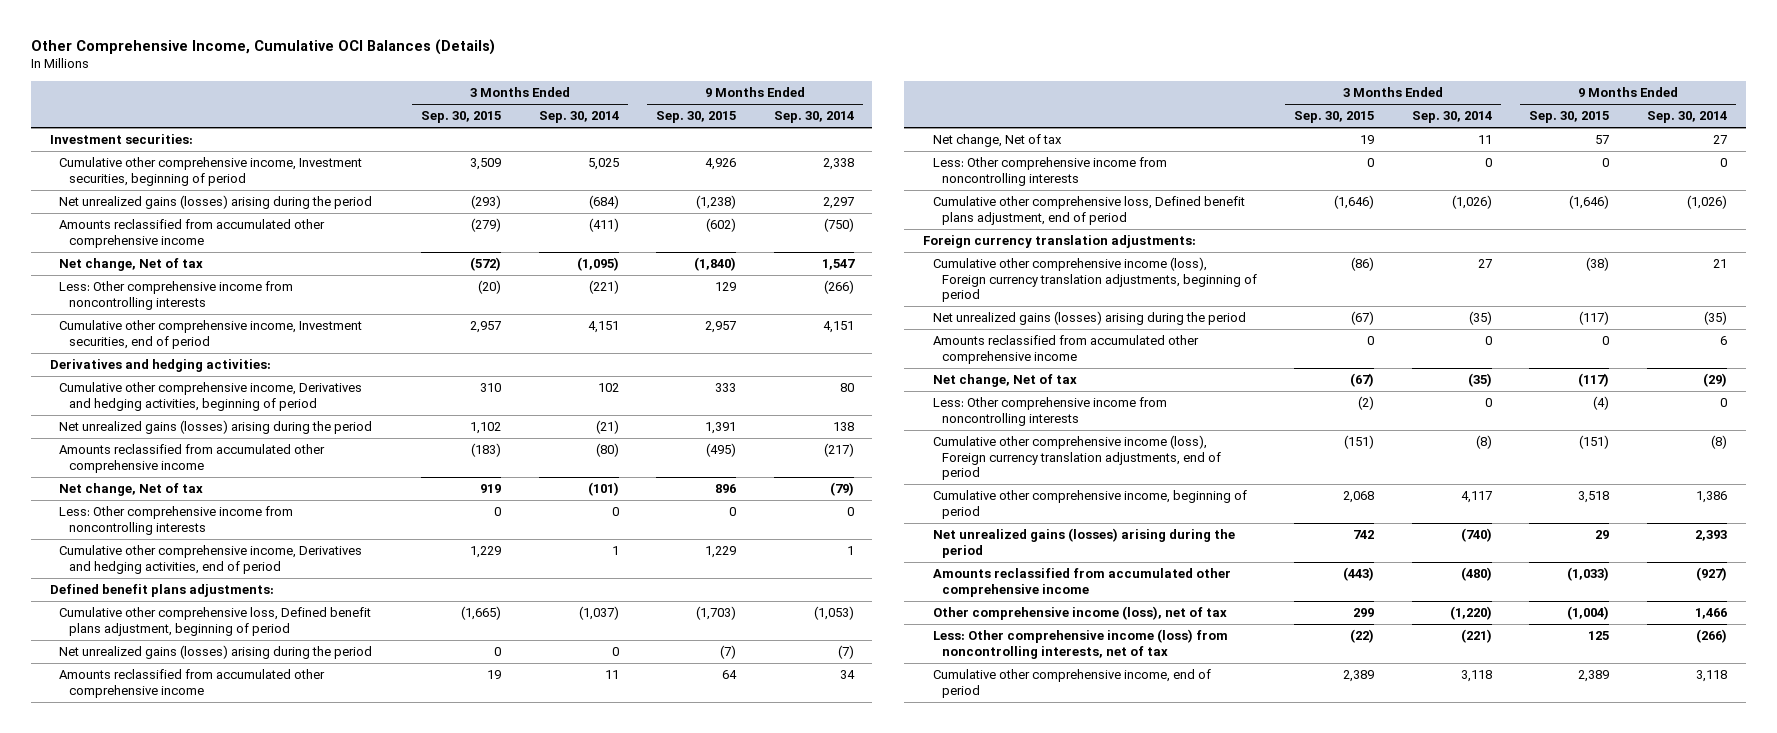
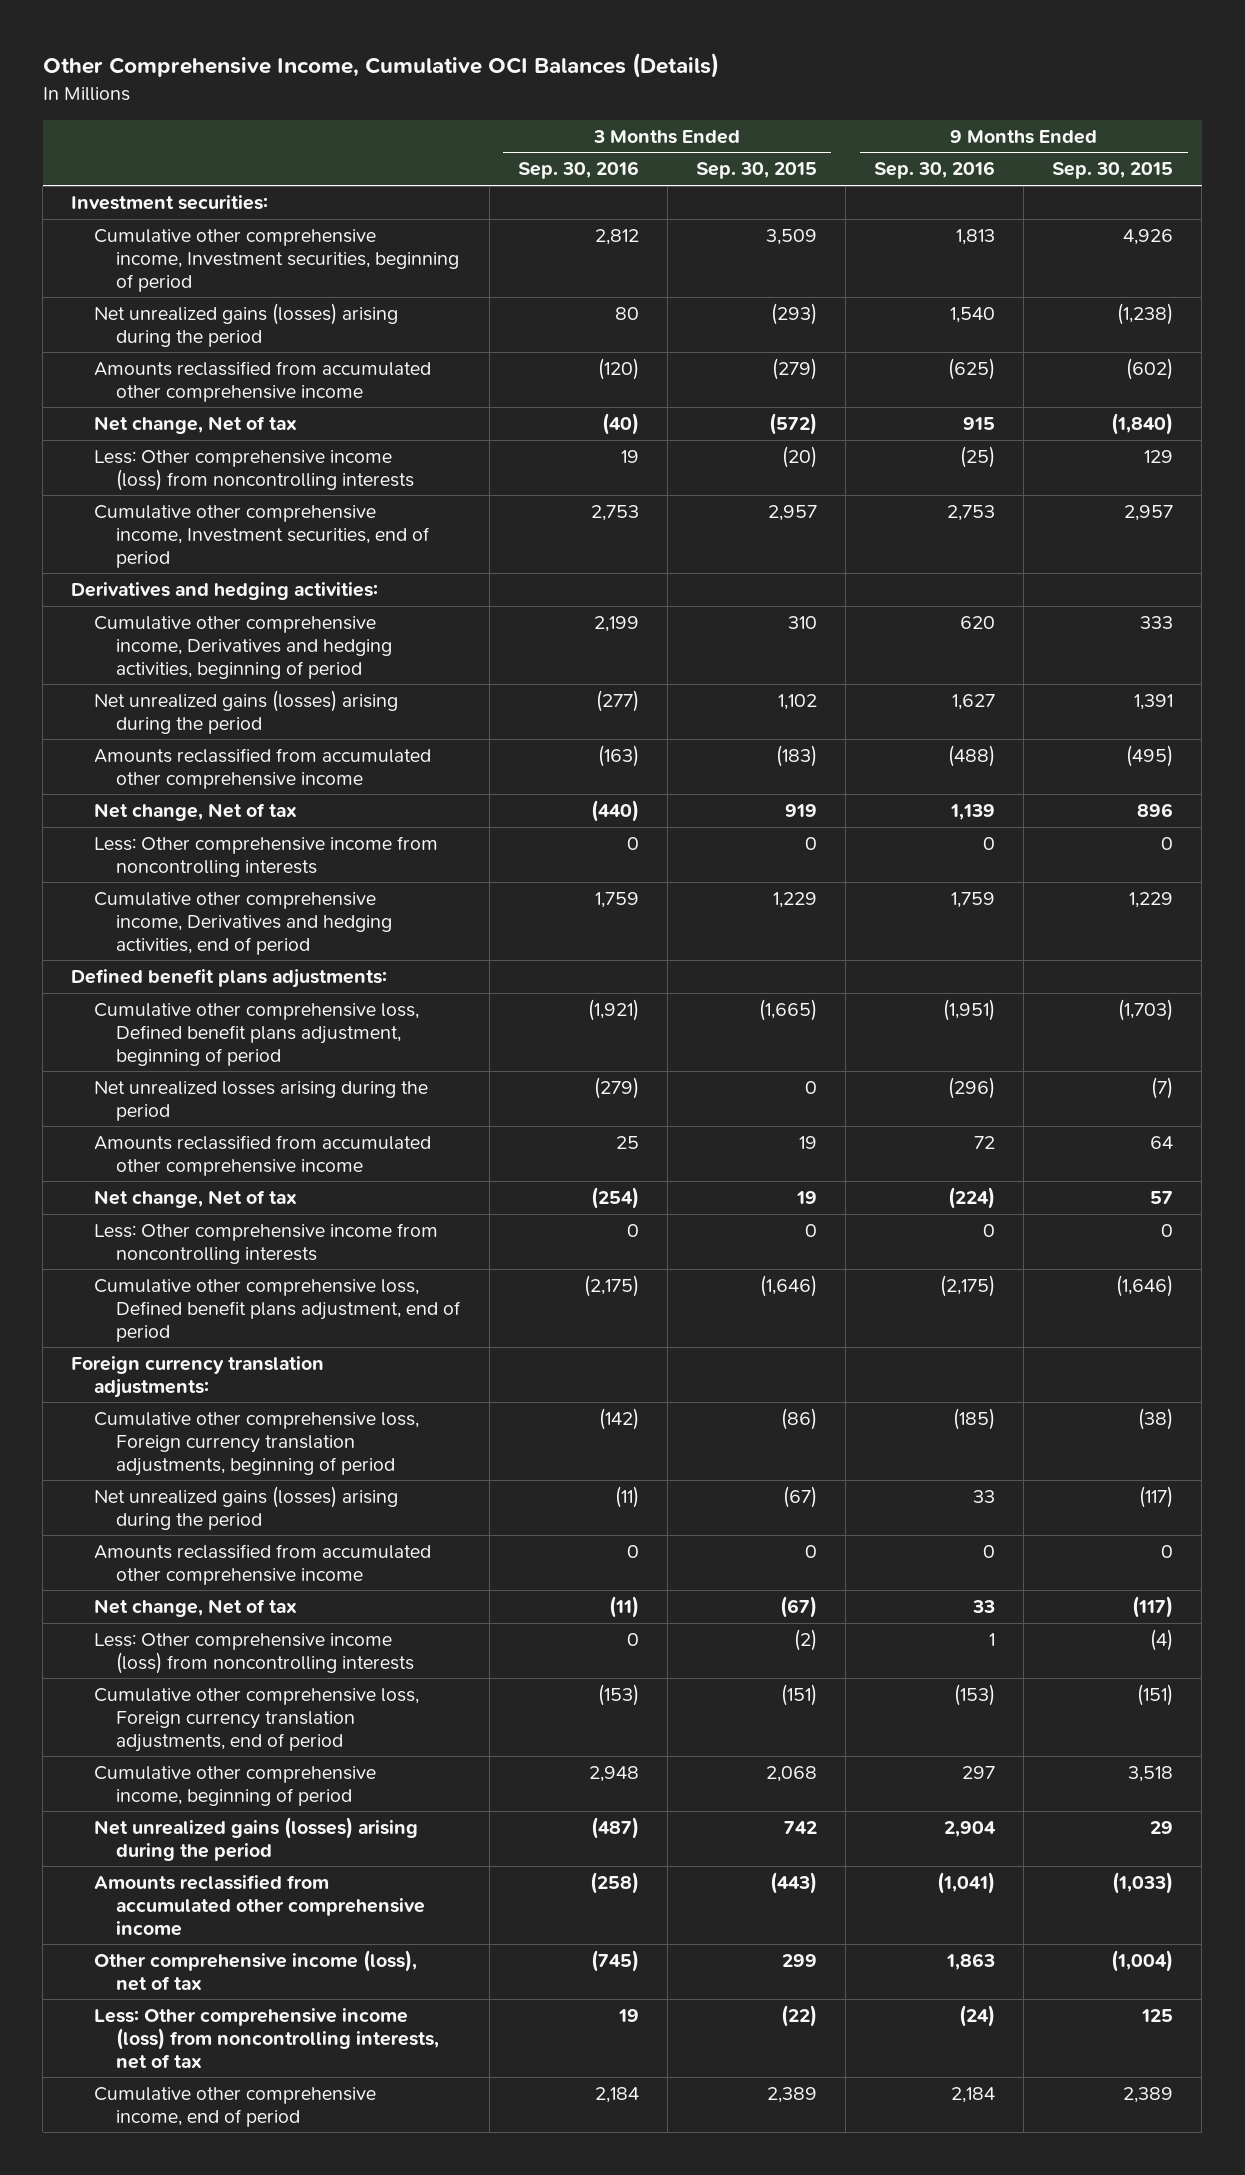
- | 3 Months Ended Sep. 30, 2015 | 3 Months Ended Sep. 30, 2014 | 9 Months Ended Sep. 30, 2015 | 9 Months Ended Sep. 30, 2014
+ | 3 Months Ended Sep. 30, 2016 | 3 Months Ended Sep. 30, 2015 | 9 Months Ended Sep. 30, 2016 | 9 Months Ended Sep. 30, 2015
- Less: Other comprehensive income from noncontrolling interests | (20) | (221) | 129 | (266)
+ Less: Other comprehensive income (loss) from noncontrolling interests | 19 | (20) | (25) | 129
- Net unrealized gains (losses) arising during the period | 0 | 0 | (7) | (7)
+ Net unrealized losses arising during the period | (279) | 0 | (296) | (7)
- Cumulative other comprehensive income (loss), Foreign currency translation adjustments, beginning of period | (86) | 27 | (38) | 21
+ Cumulative other comprehensive loss, Foreign currency translation adjustments, beginning of period | (142) | (86) | (185) | (38)
- Less: Other comprehensive income from noncontrolling interests | (2) | 0 | (4) | 0
- Cumulative other comprehensive income (loss), Foreign currency translation adjustments, end of period | (151) | (8) | (151) | (8)
+ Less: Other comprehensive income (loss) from noncontrolling interests | 0 | (2) | 1 | (4)
+ Cumulative other comprehensive loss, Foreign currency translation adjustments, end of period | (153) | (151) | (153) | (151)

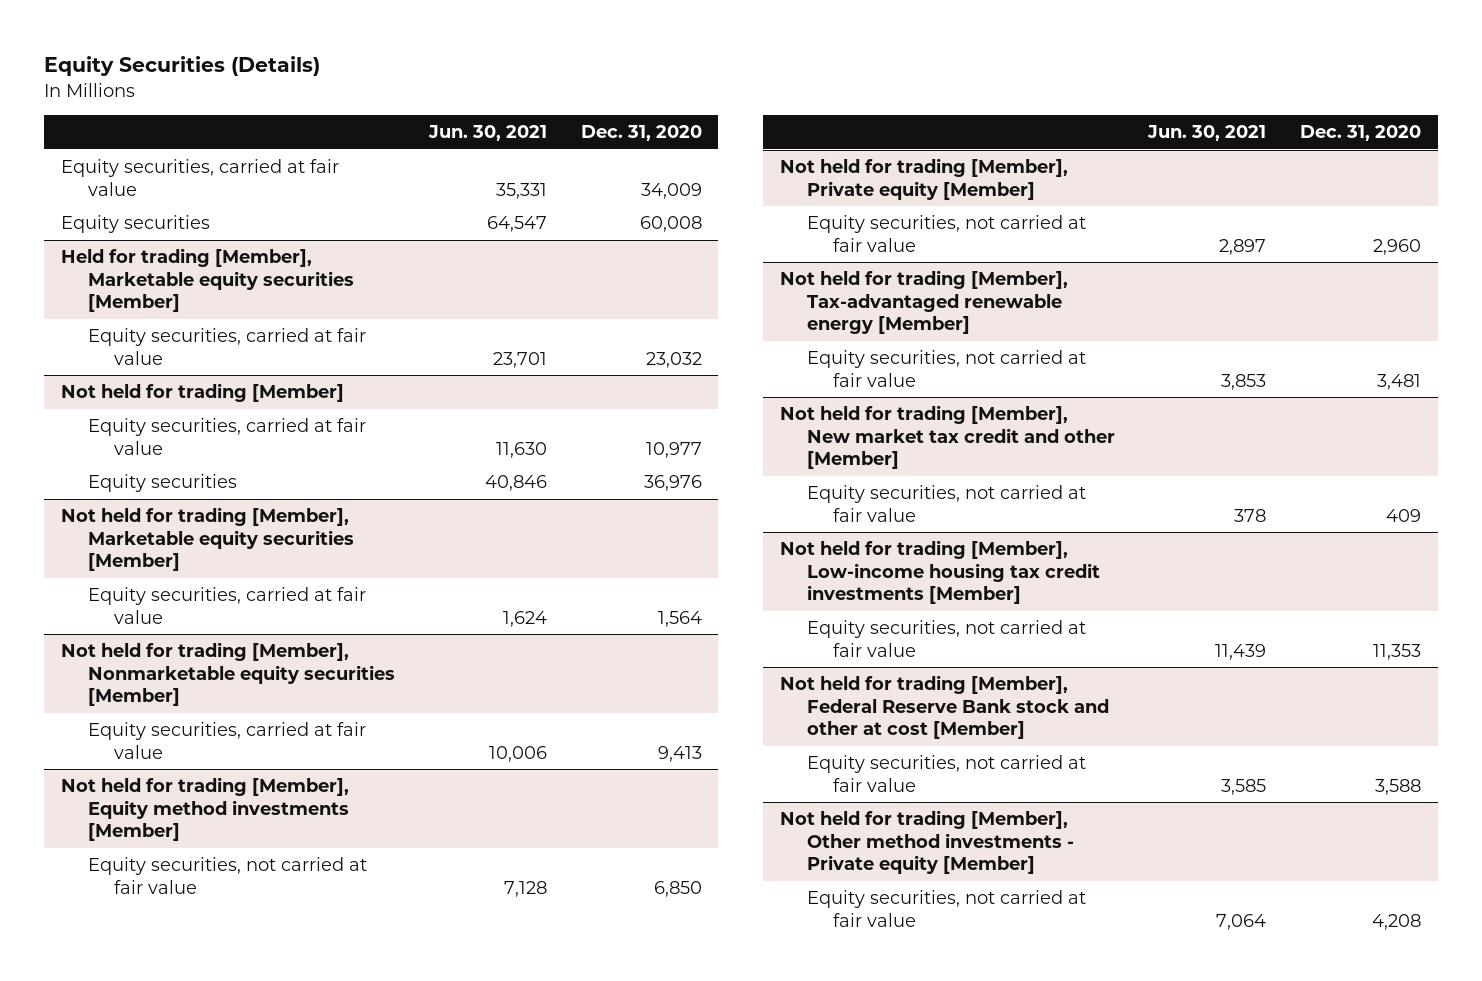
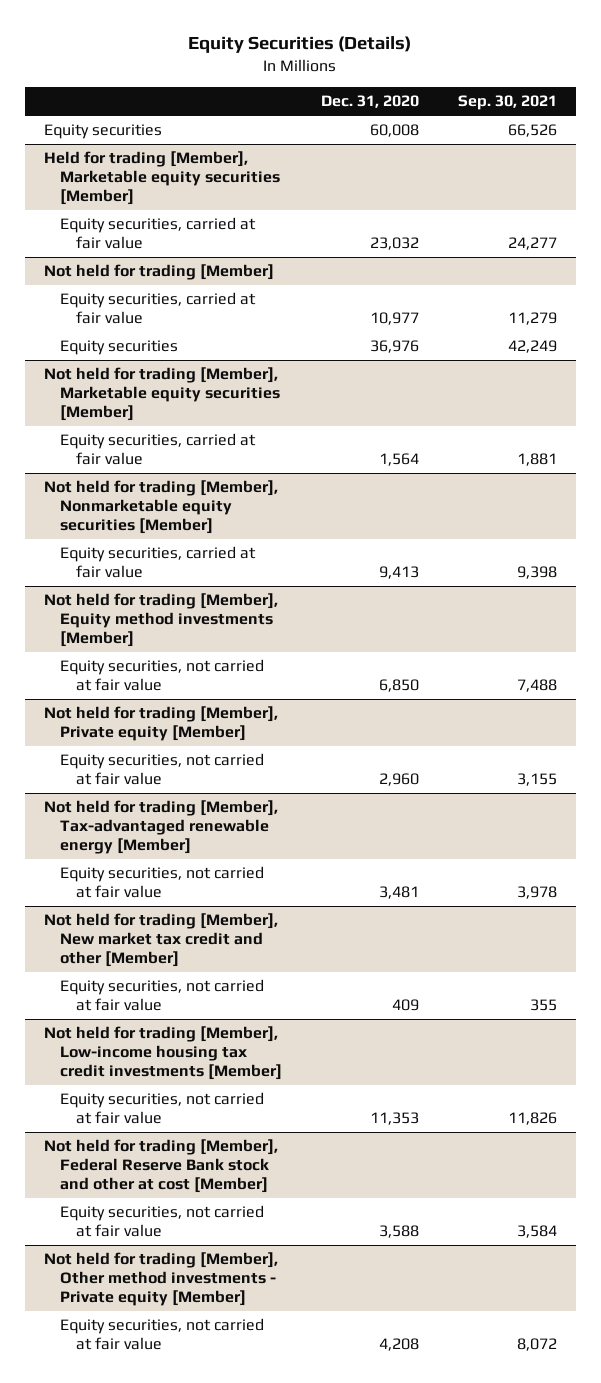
- | Jun. 30, 2021 | Dec. 31, 2020
+ | Dec. 31, 2020 | Sep. 30, 2021
- Equity securities, carried at fair value | 35,331 | 34,009

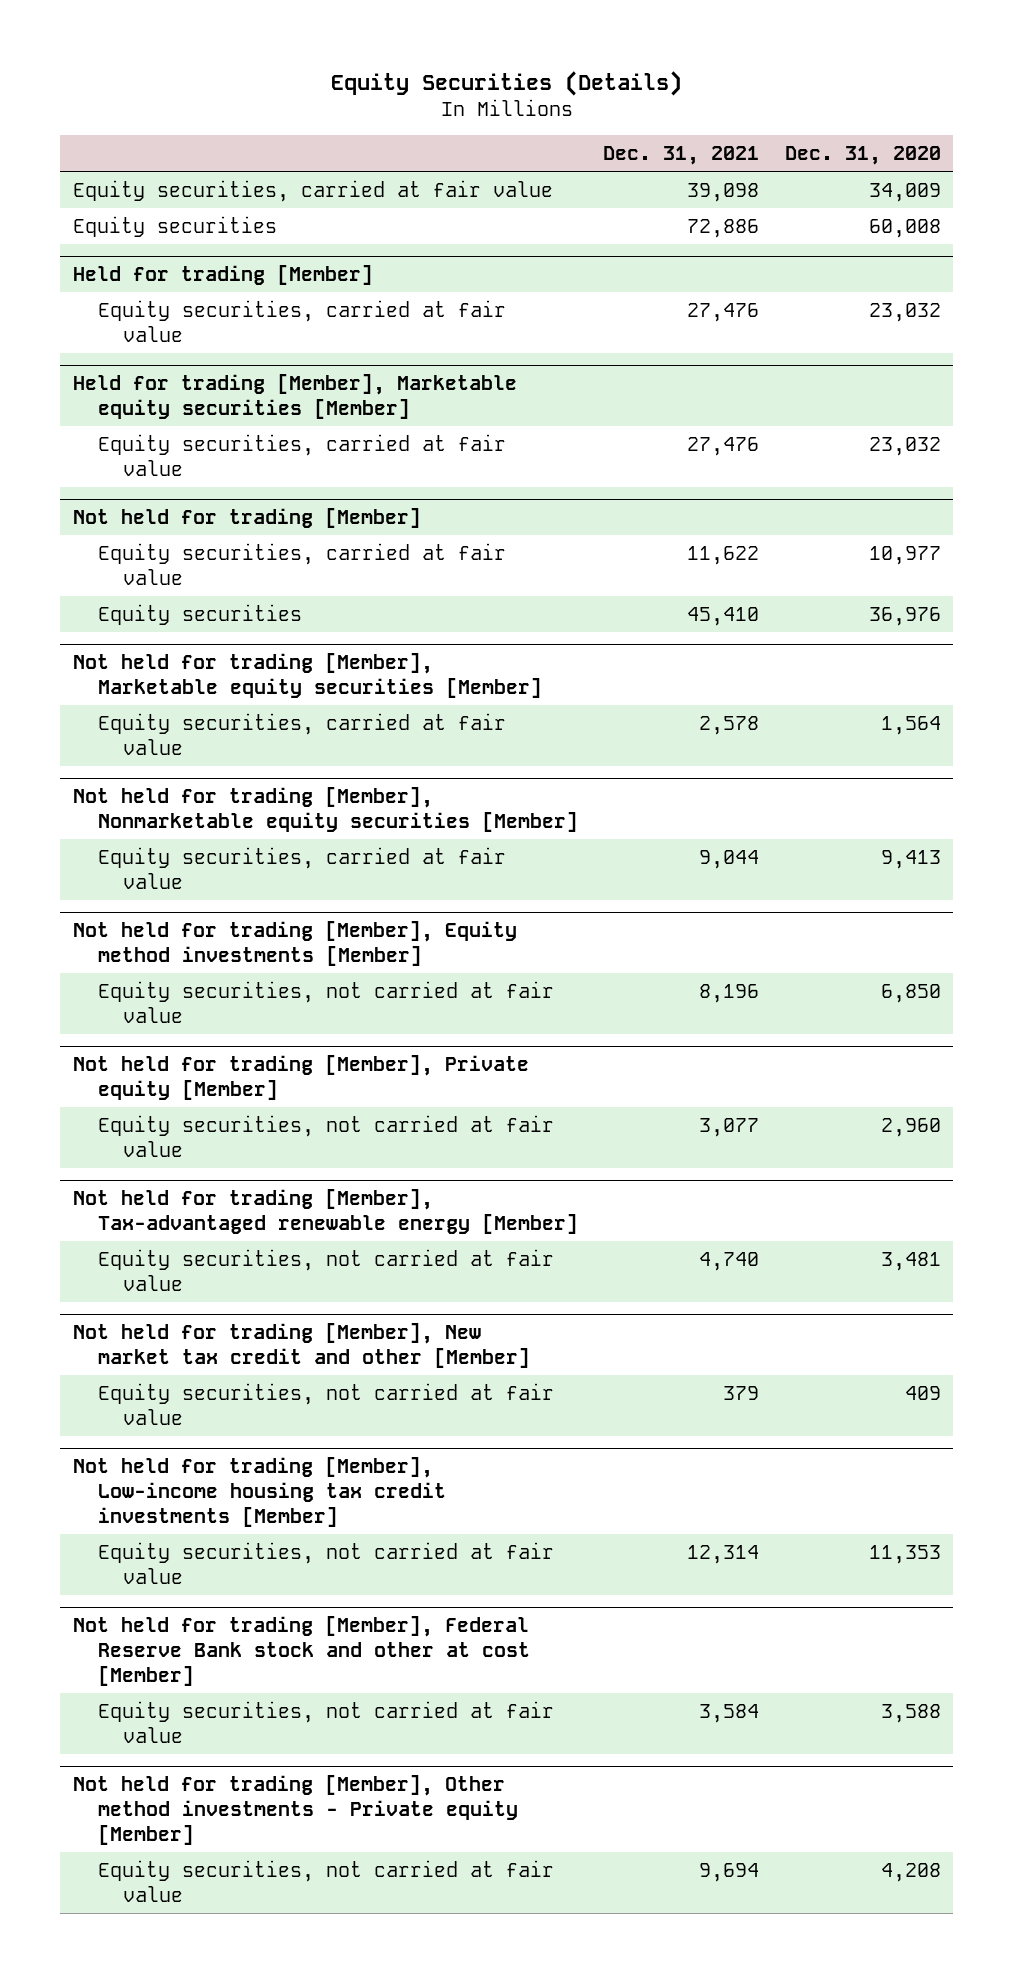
- | Dec. 31, 2020 | Sep. 30, 2021
+ | Dec. 31, 2021 | Dec. 31, 2020
+ Equity securities, carried at fair value | 39,098 | 34,009
+ Held for trading [Member]
+ Equity securities, carried at fair value | 27,476 | 23,032

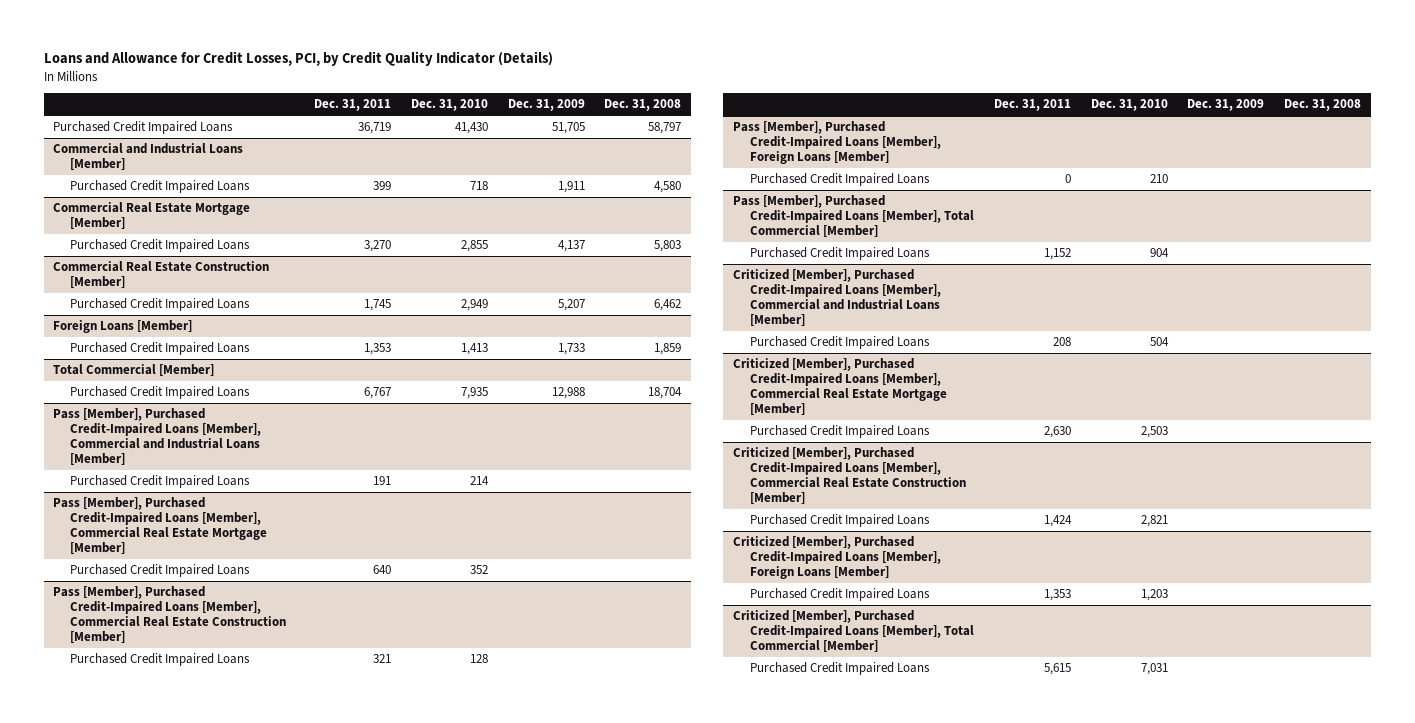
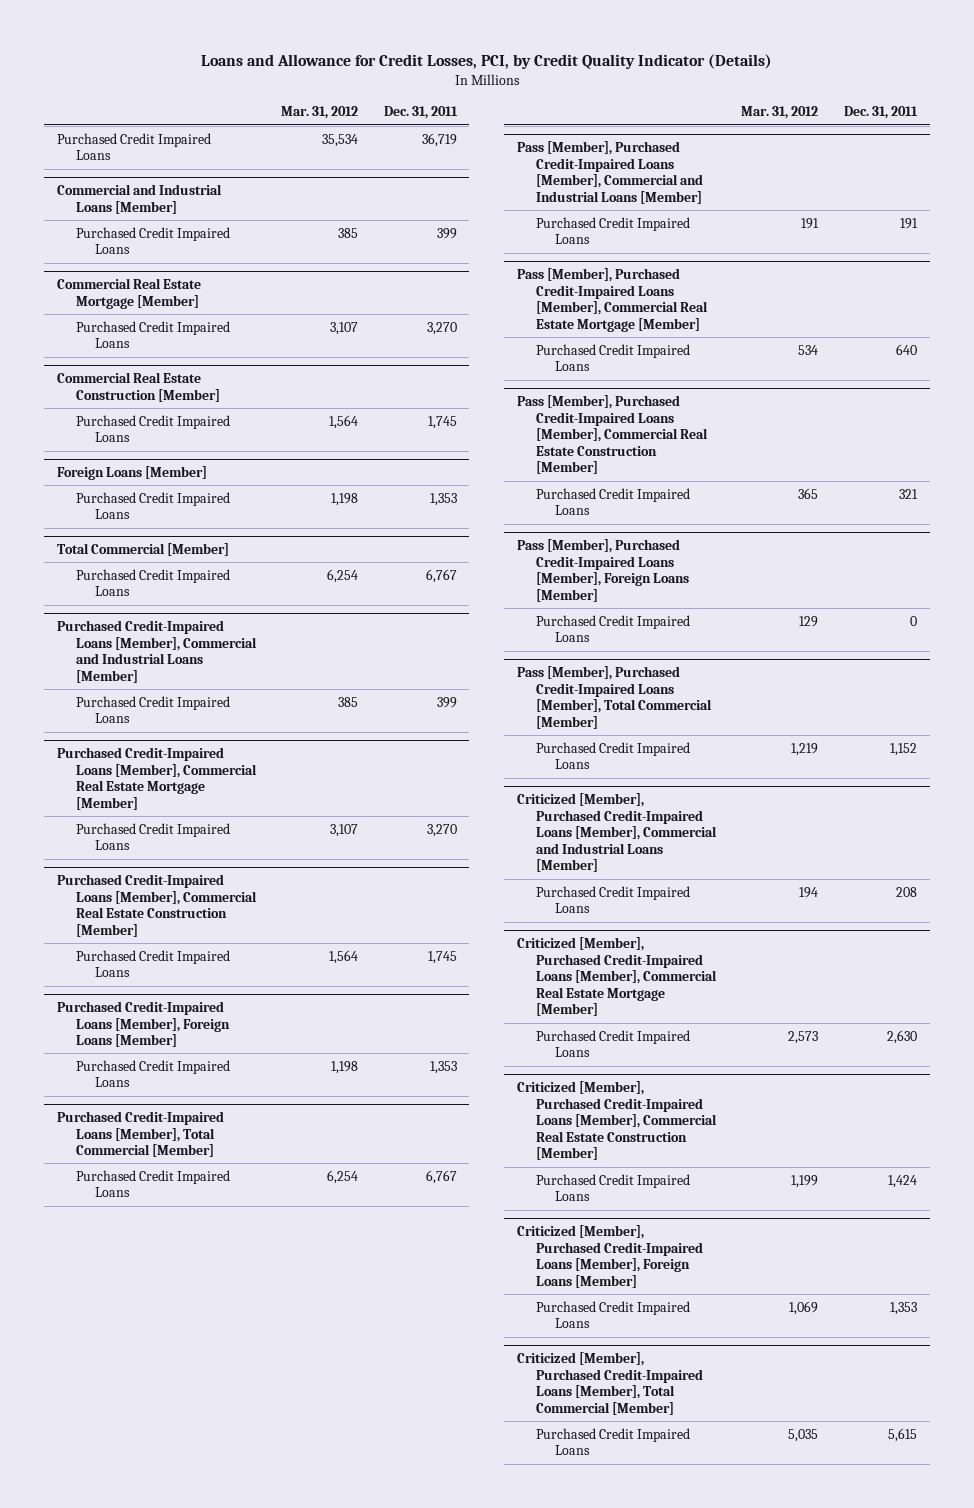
- | Dec. 31, 2011 | Dec. 31, 2010 | Dec. 31, 2009 | Dec. 31, 2008
+ | Mar. 31, 2012 | Dec. 31, 2011
+ Purchased Credit-Impaired Loans [Member], Commercial and Industrial Loans [Member]
+ Purchased Credit Impaired Loans | 385 | 399
+ Purchased Credit-Impaired Loans [Member], Commercial Real Estate Mortgage [Member]
+ Purchased Credit Impaired Loans | 3,107 | 3,270
+ Purchased Credit-Impaired Loans [Member], Commercial Real Estate Construction [Member]
+ Purchased Credit Impaired Loans | 1,564 | 1,745
+ Purchased Credit-Impaired Loans [Member], Foreign Loans [Member]
+ Purchased Credit Impaired Loans | 1,198 | 1,353
+ Purchased Credit-Impaired Loans [Member], Total Commercial [Member]
+ Purchased Credit Impaired Loans | 6,254 | 6,767

